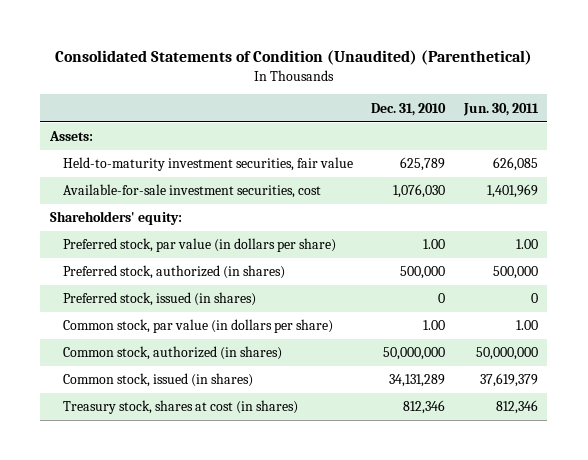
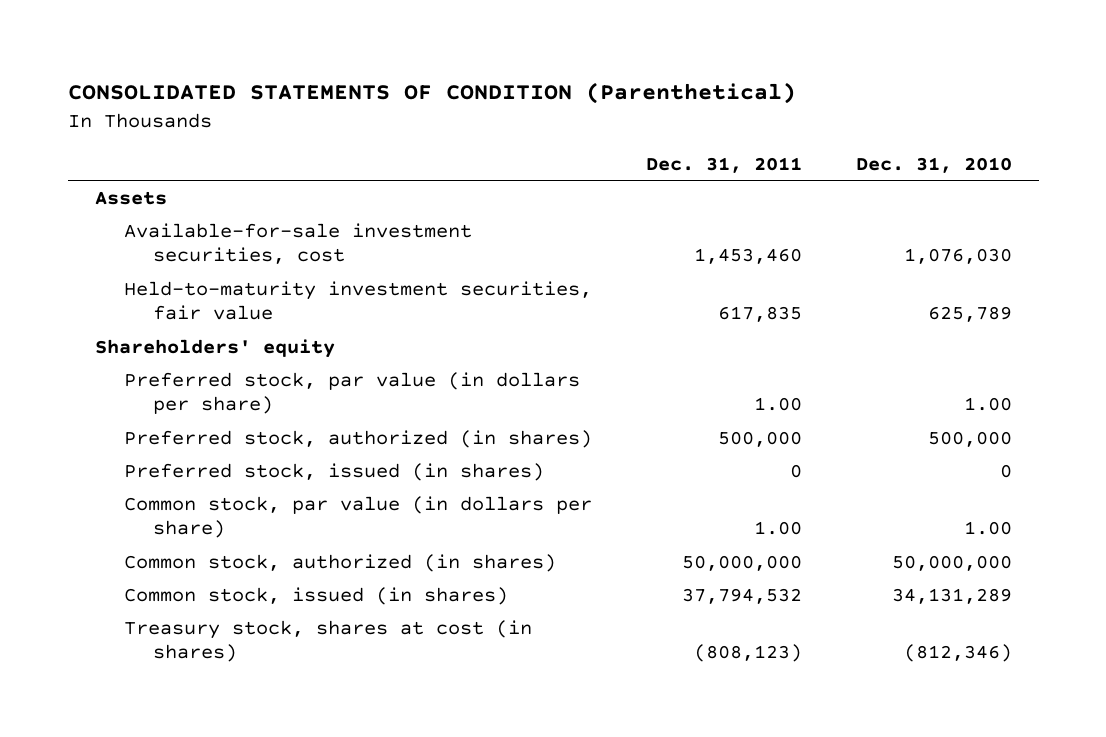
- Consolidated Statements of Condition (Unaudited) (Parenthetical)
+ CONSOLIDATED STATEMENTS OF CONDITION (Parenthetical)
- | Dec. 31, 2010 | Jun. 30, 2011
+ | Dec. 31, 2011 | Dec. 31, 2010
- Assets:
+ Assets
- Shareholders' equity:
moved down: Held-to-maturity investment securities, fair value | 617,835 | 625,789
+ Shareholders' equity
- Treasury stock, shares at cost (in shares) | 812,346 | 812,346
+ Treasury stock, shares at cost (in shares) | (808,123) | (812,346)

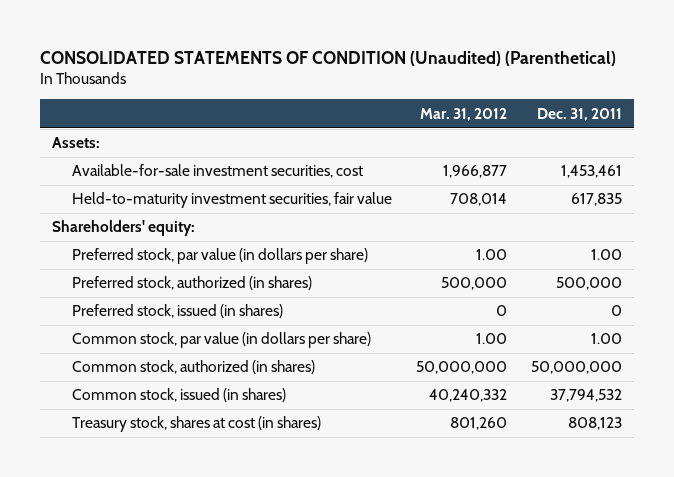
- CONSOLIDATED STATEMENTS OF CONDITION (Parenthetical)
+ CONSOLIDATED STATEMENTS OF CONDITION (Unaudited) (Parenthetical)
- | Dec. 31, 2011 | Dec. 31, 2010
+ | Mar. 31, 2012 | Dec. 31, 2011
- Assets
- Available-for-sale investment securities, cost | 1,453,460 | 1,076,030
+ Assets:
+ Available-for-sale investment securities, cost | 1,966,877 | 1,453,461
- Shareholders' equity
+ Shareholders' equity:
- Treasury stock, shares at cost (in shares) | (808,123) | (812,346)
+ Treasury stock, shares at cost (in shares) | 801,260 | 808,123

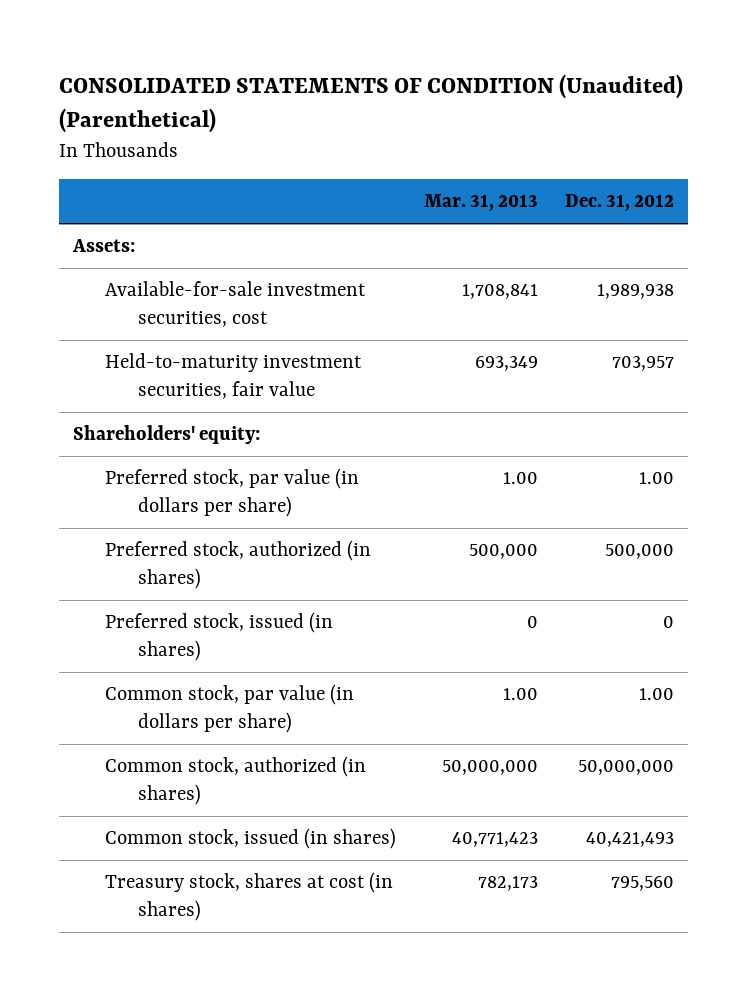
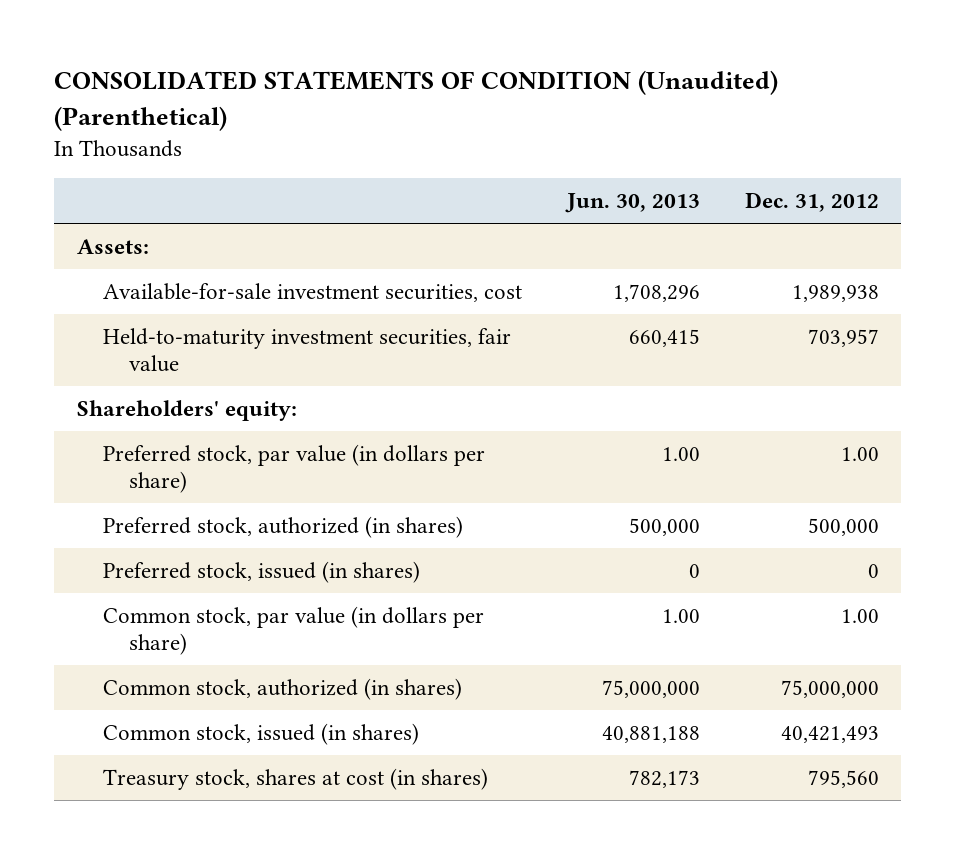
- | Mar. 31, 2013 | Dec. 31, 2012
+ | Jun. 30, 2013 | Dec. 31, 2012
- Common stock, authorized (in shares) | 50,000,000 | 50,000,000
+ Common stock, authorized (in shares) | 75,000,000 | 75,000,000

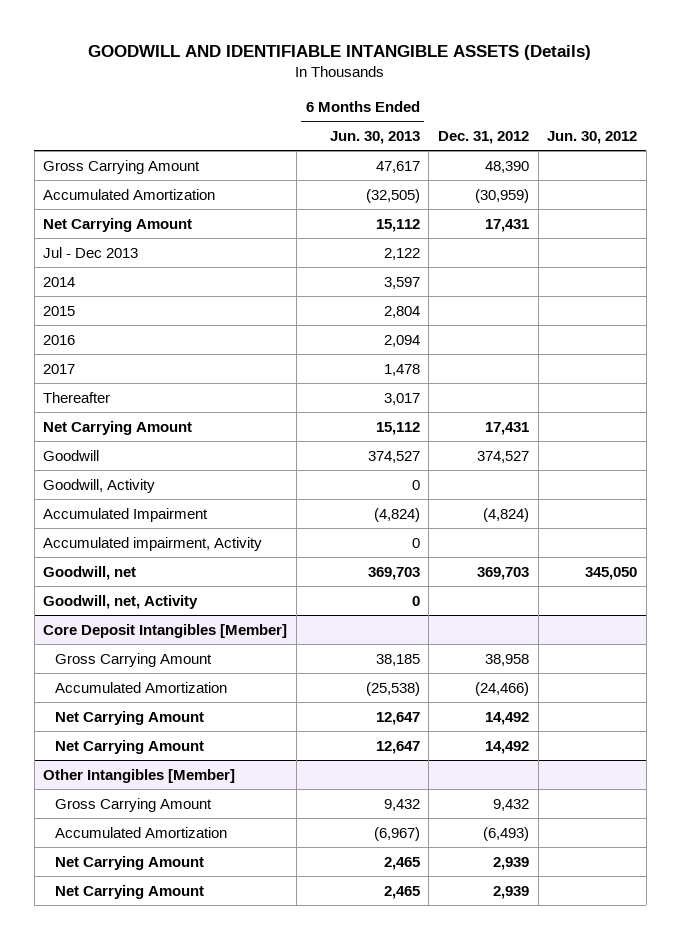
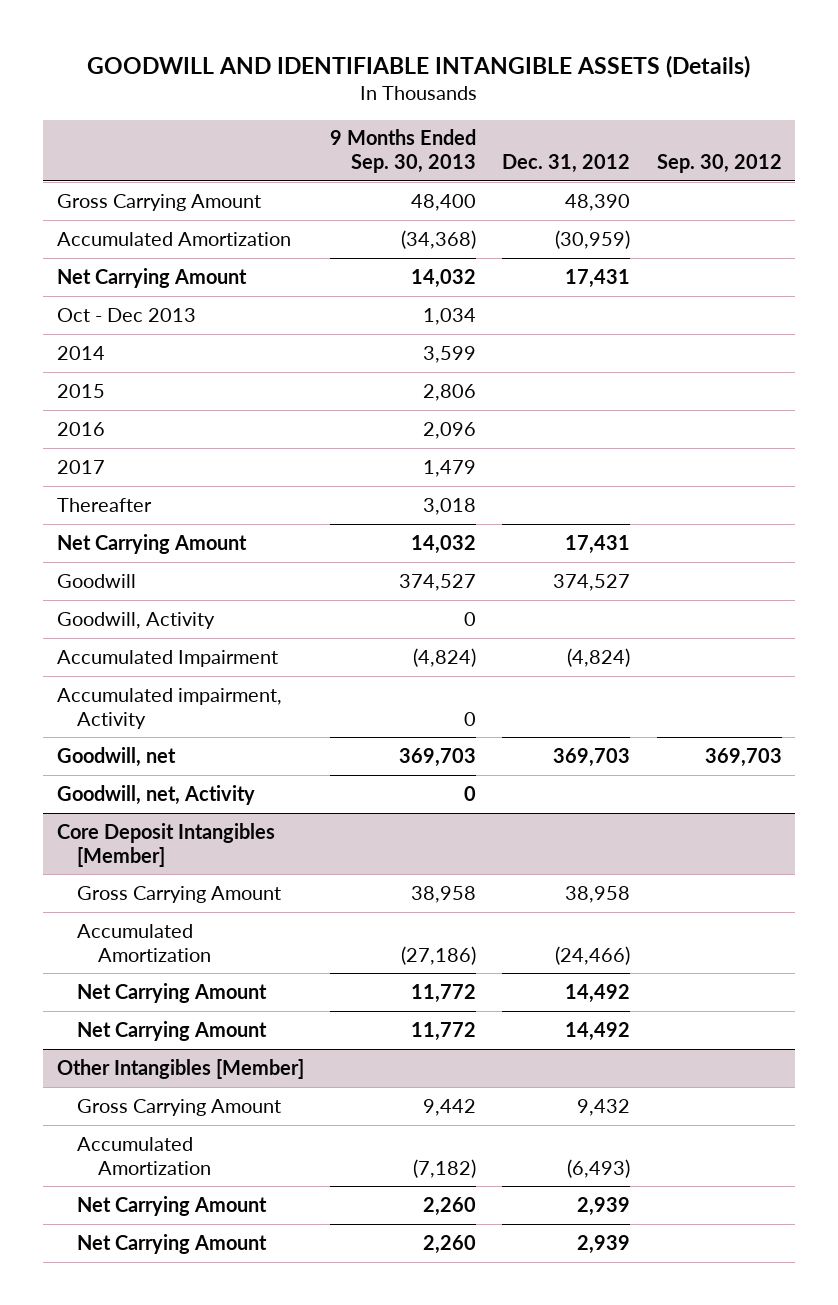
- | 6 Months Ended Jun. 30, 2013 | Dec. 31, 2012 | Jun. 30, 2012
+ | 9 Months Ended Sep. 30, 2013 | Dec. 31, 2012 | Sep. 30, 2012
- Jul - Dec 2013 | 2,122 | |
+ Oct - Dec 2013 | 1,034 | |

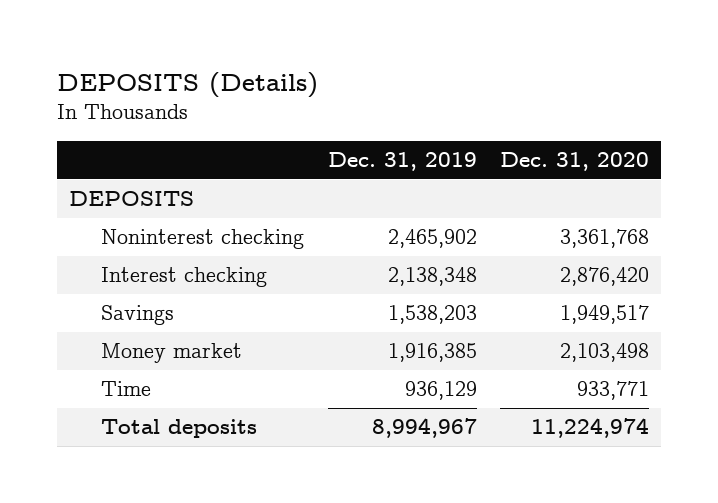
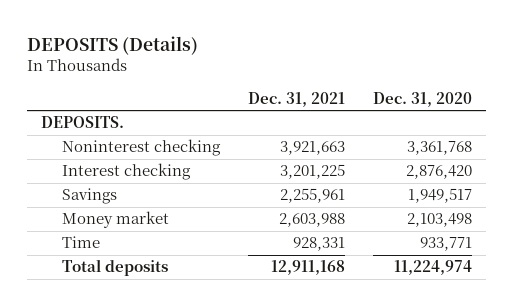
- | Dec. 31, 2019 | Dec. 31, 2020
+ | Dec. 31, 2021 | Dec. 31, 2020
- DEPOSITS
+ DEPOSITS.

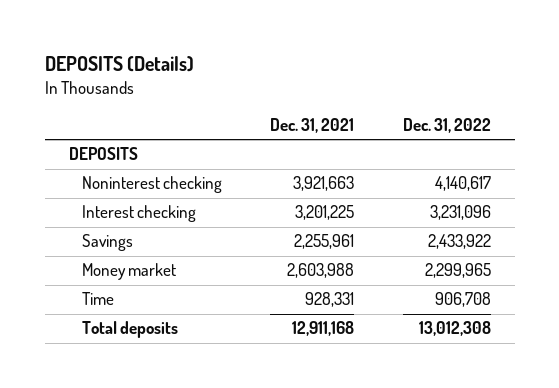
- | Dec. 31, 2021 | Dec. 31, 2020
+ | Dec. 31, 2021 | Dec. 31, 2022
- DEPOSITS.
+ DEPOSITS

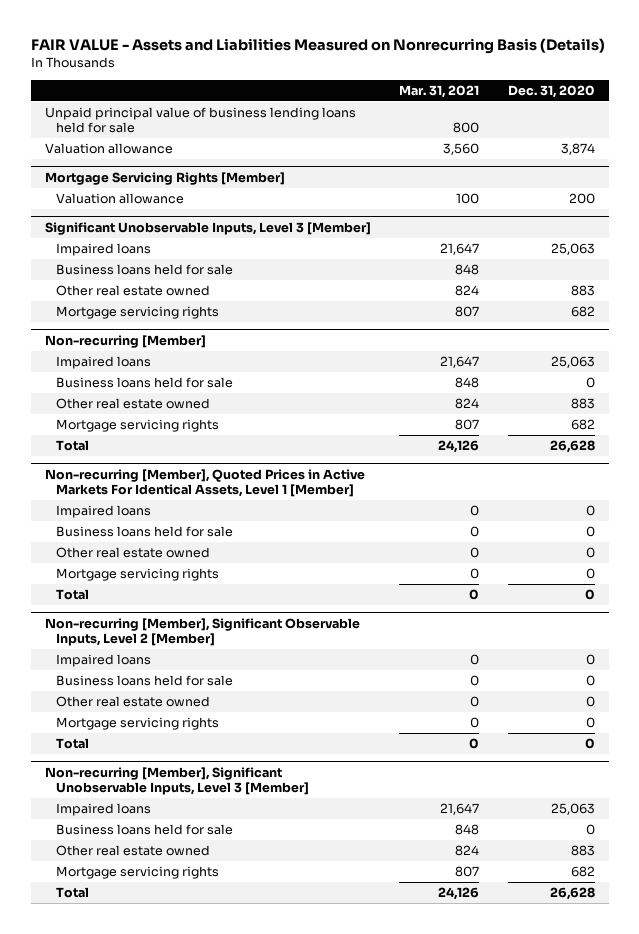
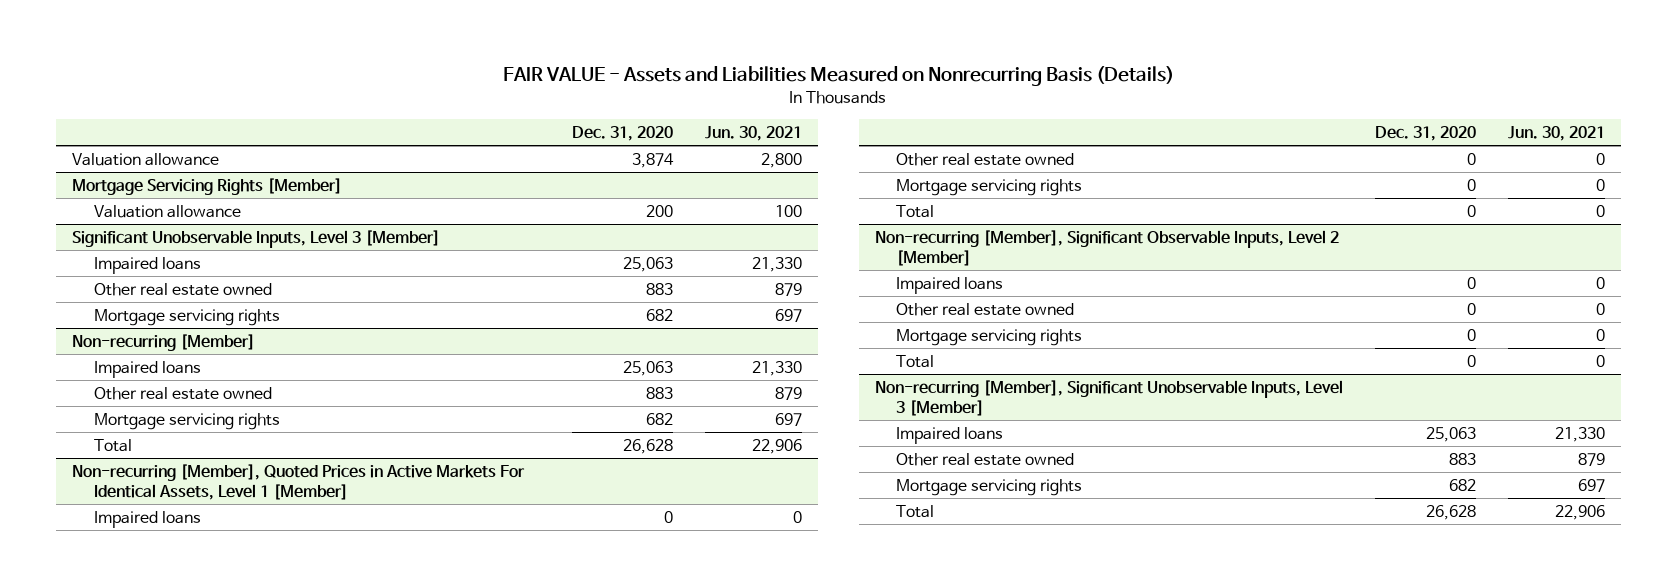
- | Mar. 31, 2021 | Dec. 31, 2020
+ | Dec. 31, 2020 | Jun. 30, 2021
- Unpaid principal value of business lending loans held for sale | 800 |
@ Significant Unobservable Inputs, Level 3 [Member]
- Business loans held for sale | 848 |
@ Non-recurring [Member]
- Business loans held for sale | 848 | 0
@ Non-recurring [Member], Quoted Prices in Active Markets For Identical Assets, Level 1 [Member]
- Business loans held for sale | 0 | 0
@ Non-recurring [Member], Significant Observable Inputs, Level 2 [Member]
- Business loans held for sale | 0 | 0
@ Non-recurring [Member], Significant Unobservable Inputs, Level 3 [Member]
- Business loans held for sale | 848 | 0

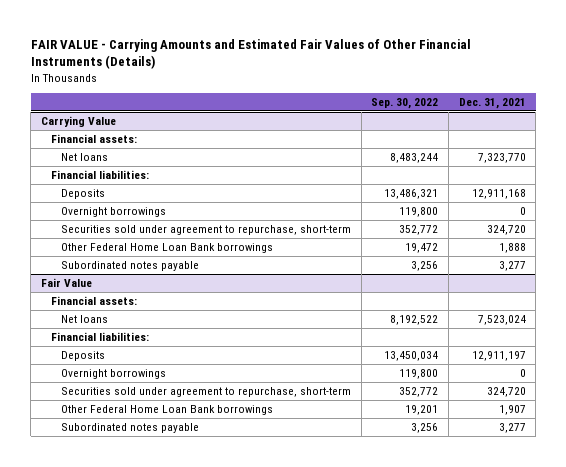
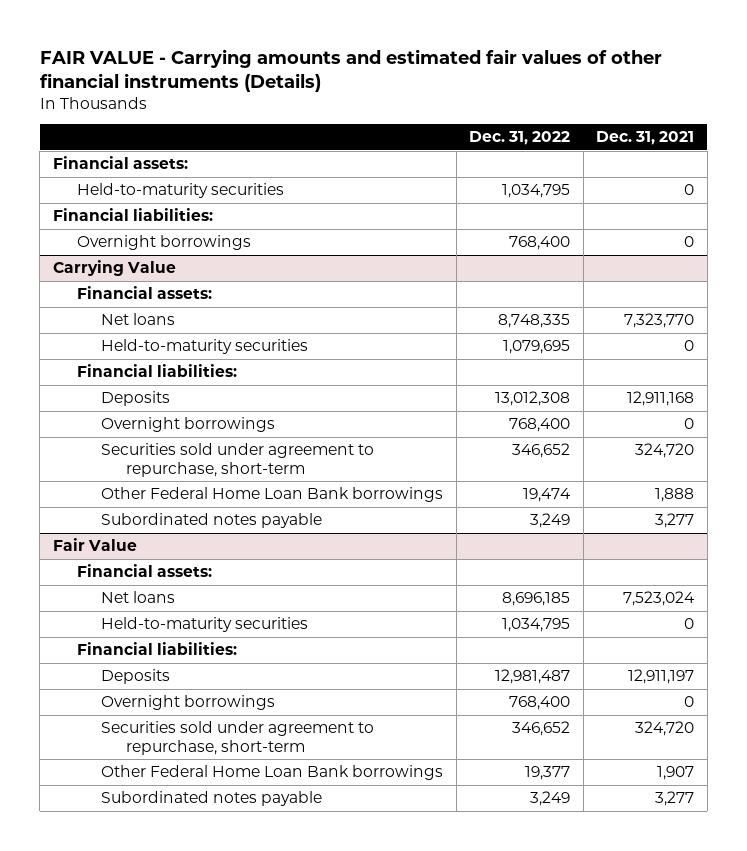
- FAIR VALUE - Carrying Amounts and Estimated Fair Values of Other Financial Instruments (Details)
+ FAIR VALUE - Carrying amounts and estimated fair values of other financial instruments (Details)
- | Sep. 30, 2022 | Dec. 31, 2021
+ | Dec. 31, 2022 | Dec. 31, 2021
+ Financial assets:
+ Held-to-maturity securities | 1,034,795 | 0
+ Financial liabilities:
+ Overnight borrowings | 768,400 | 0
@ Carrying Value
+ Held-to-maturity securities | 1,079,695 | 0
@ Fair Value
+ Held-to-maturity securities | 1,034,795 | 0

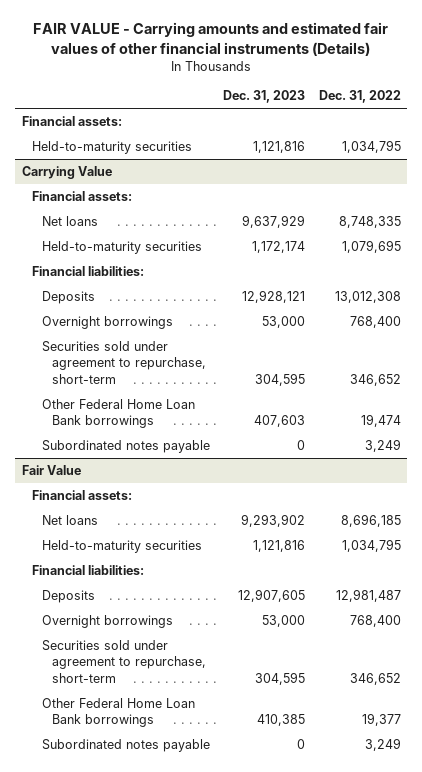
- | Dec. 31, 2022 | Dec. 31, 2021
+ | Dec. 31, 2023 | Dec. 31, 2022
- Financial liabilities:
- Overnight borrowings | 768,400 | 0

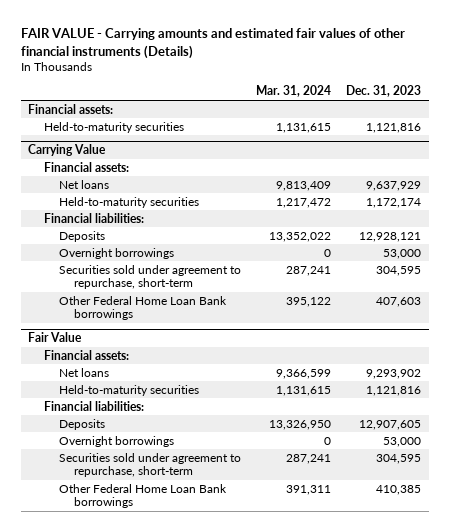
- | Dec. 31, 2023 | Dec. 31, 2022
+ | Mar. 31, 2024 | Dec. 31, 2023
@ Carrying Value
- Subordinated notes payable | 0 | 3,249
@ Fair Value
- Subordinated notes payable | 0 | 3,249

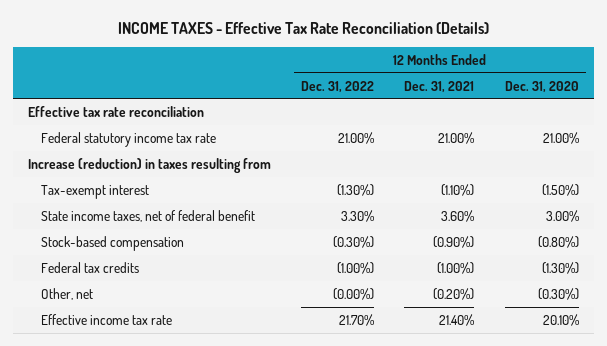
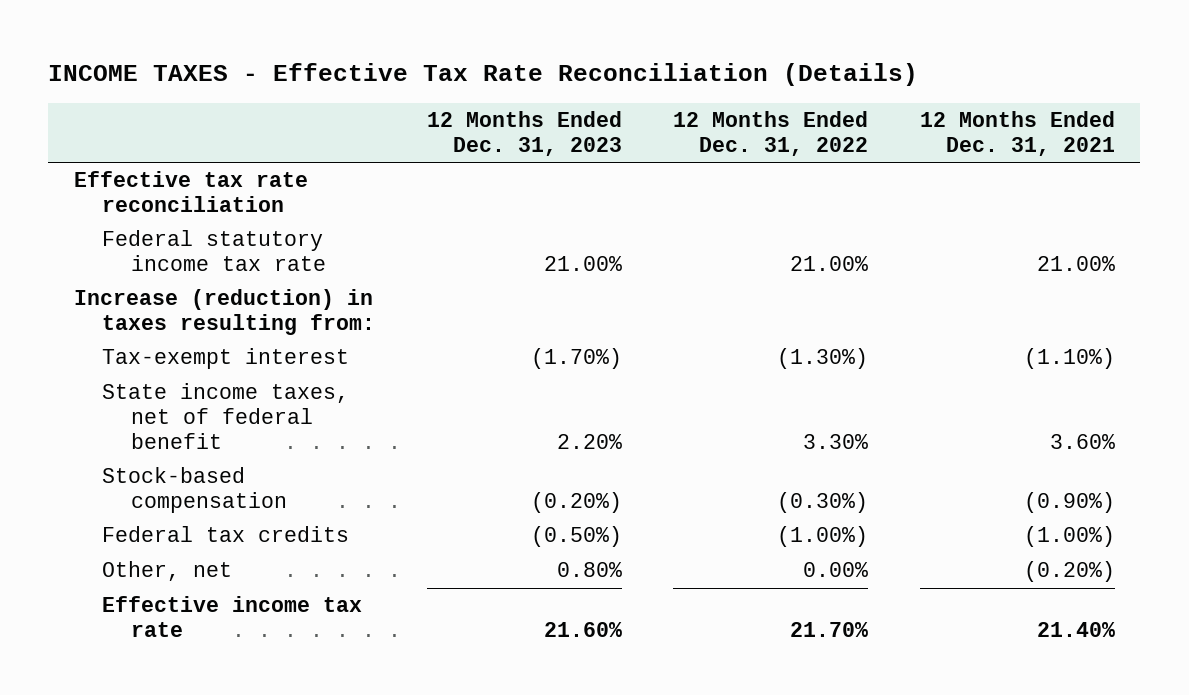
- | 12 Months Ended Dec. 31, 2022 | 12 Months Ended Dec. 31, 2021 | 12 Months Ended Dec. 31, 2020
+ | 12 Months Ended Dec. 31, 2023 | 12 Months Ended Dec. 31, 2022 | 12 Months Ended Dec. 31, 2021
- Increase (reduction) in taxes resulting from
+ Increase (reduction) in taxes resulting from:
- Other, net | (0.00%) | (0.20%) | (0.30%)
+ Other, net | 0.80% | 0.00% | (0.20%)

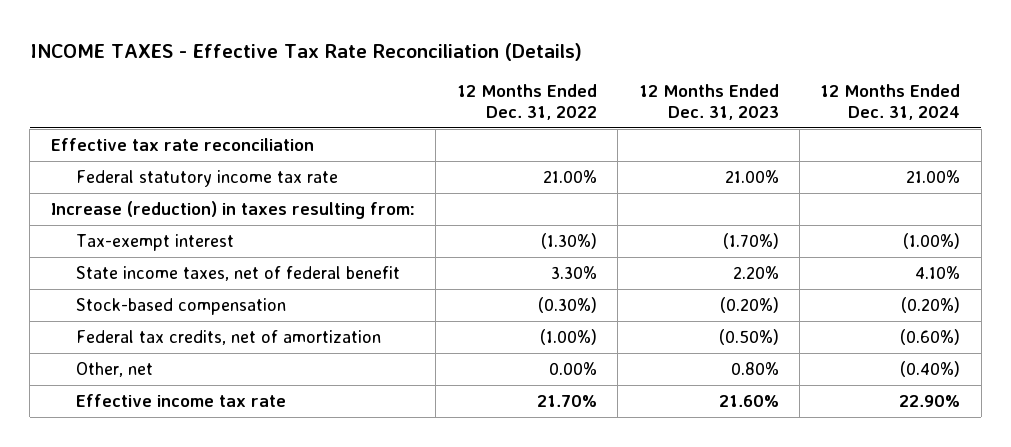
- | 12 Months Ended Dec. 31, 2023 | 12 Months Ended Dec. 31, 2022 | 12 Months Ended Dec. 31, 2021
+ | 12 Months Ended Dec. 31, 2022 | 12 Months Ended Dec. 31, 2023 | 12 Months Ended Dec. 31, 2024
- Federal tax credits | (0.50%) | (1.00%) | (1.00%)
+ Federal tax credits, net of amortization | (1.00%) | (0.50%) | (0.60%)

